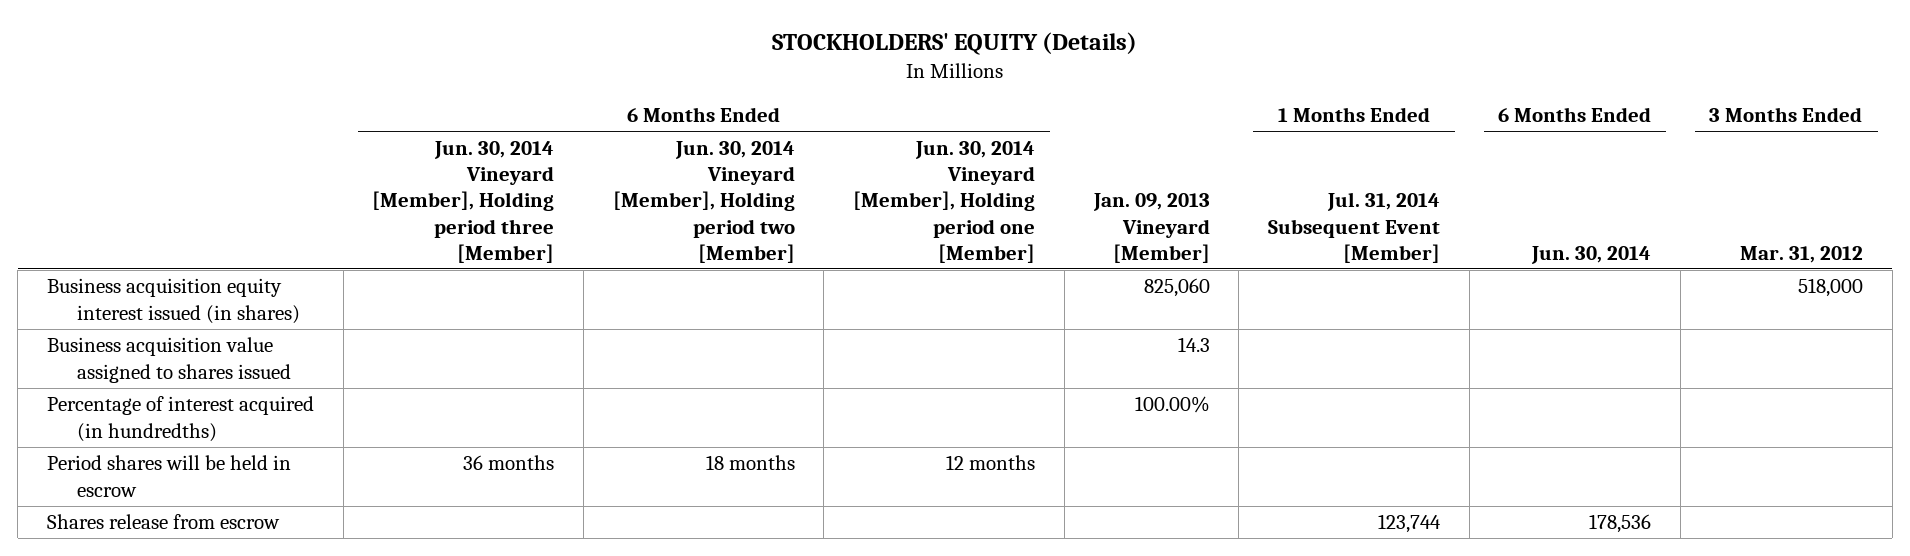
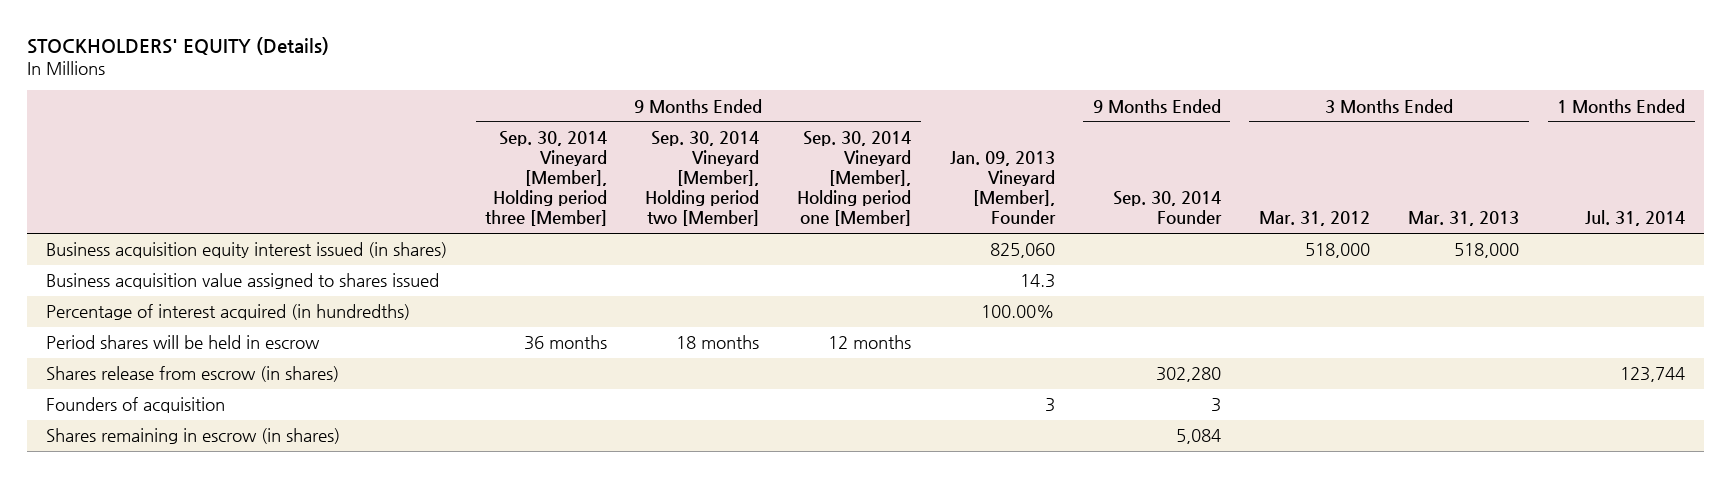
- | 6 Months Ended Jun. 30, 2014 Vineyard [Member], Holding period three [Member] | 6 Months Ended Jun. 30, 2014 Vineyard [Member], Holding period two [Member] | 6 Months Ended Jun. 30, 2014 Vineyard [Member], Holding period one [Member] | Jan. 09, 2013 Vineyard [Member] | 1 Months Ended Jul. 31, 2014 Subsequent Event [Member] | 6 Months Ended Jun. 30, 2014 | 3 Months Ended Mar. 31, 2012
+ | 9 Months Ended Sep. 30, 2014 Vineyard [Member], Holding period three [Member] | 9 Months Ended Sep. 30, 2014 Vineyard [Member], Holding period two [Member] | 9 Months Ended Sep. 30, 2014 Vineyard [Member], Holding period one [Member] | Jan. 09, 2013 Vineyard [Member], Founder | 9 Months Ended Sep. 30, 2014 Founder | 3 Months Ended Mar. 31, 2012 | 3 Months Ended Mar. 31, 2013 | 1 Months Ended Jul. 31, 2014
- Shares release from escrow | | | | | 123,744 | 178,536 |
+ Shares release from escrow (in shares) | | | | | 302,280 | | | 123,744
+ Founders of acquisition | | | | 3 | 3 | | |
+ Shares remaining in escrow (in shares) | | | | | 5,084 | | |

